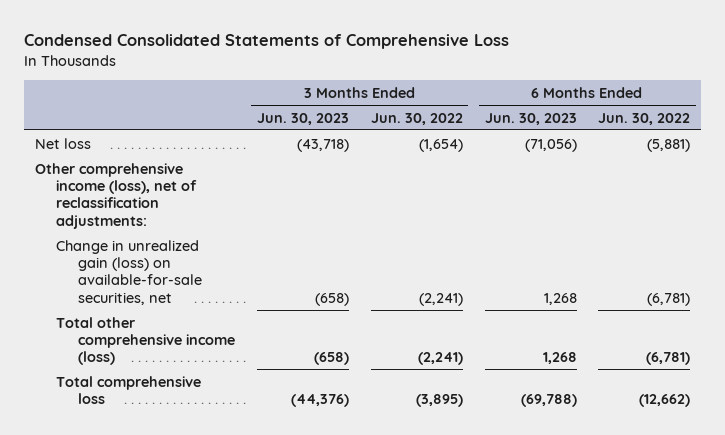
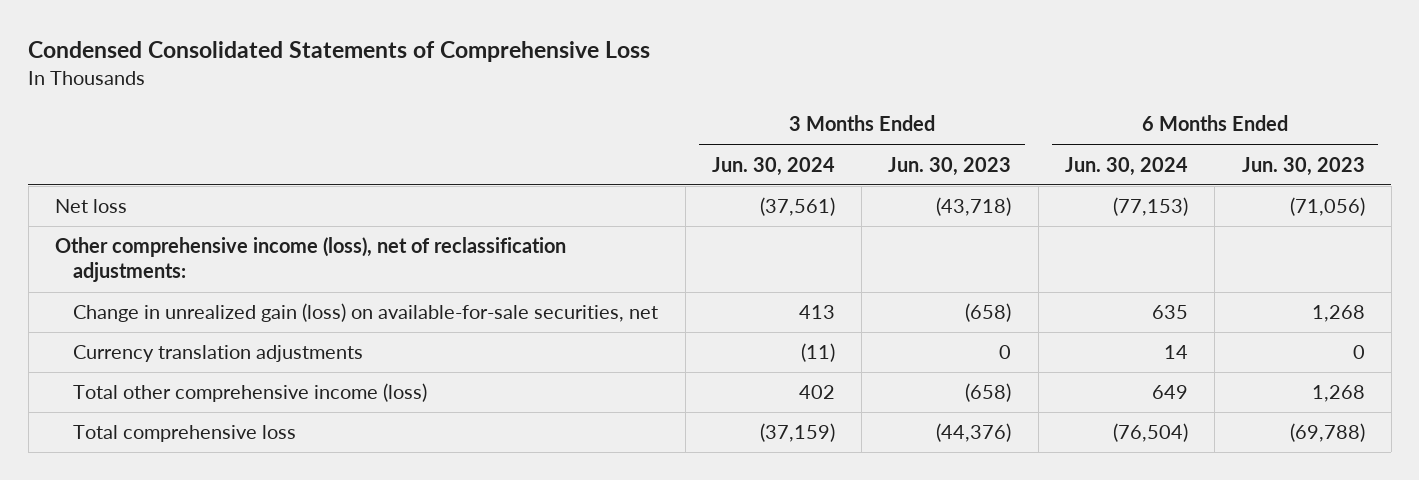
- | 3 Months Ended Jun. 30, 2023 | 3 Months Ended Jun. 30, 2022 | 6 Months Ended Jun. 30, 2023 | 6 Months Ended Jun. 30, 2022
+ | 3 Months Ended Jun. 30, 2024 | 3 Months Ended Jun. 30, 2023 | 6 Months Ended Jun. 30, 2024 | 6 Months Ended Jun. 30, 2023
+ Currency translation adjustments | (11) | 0 | 14 | 0

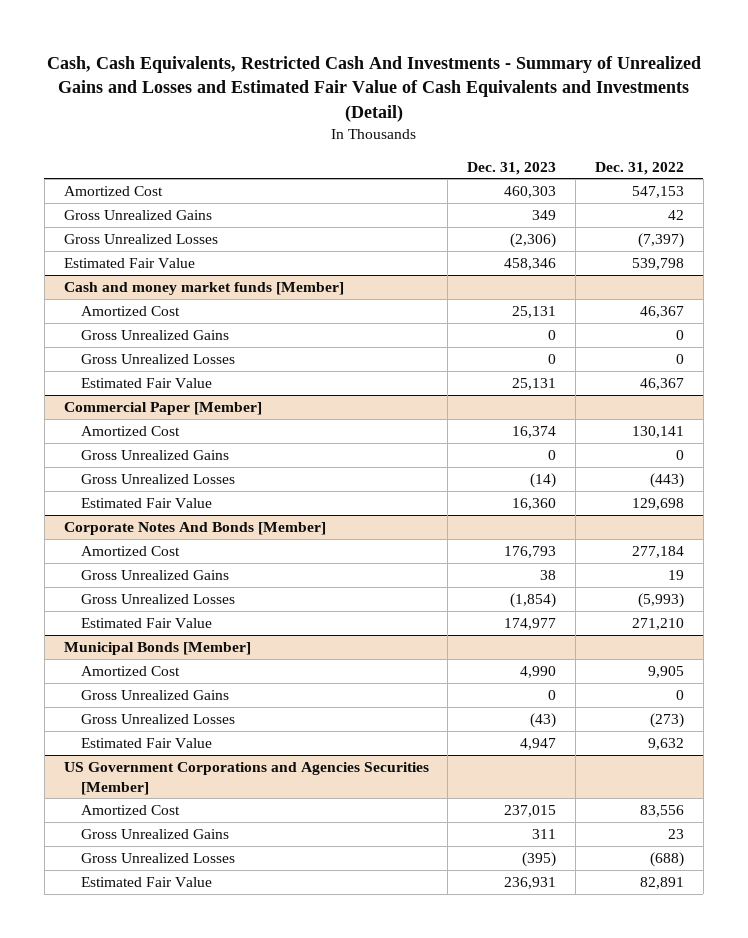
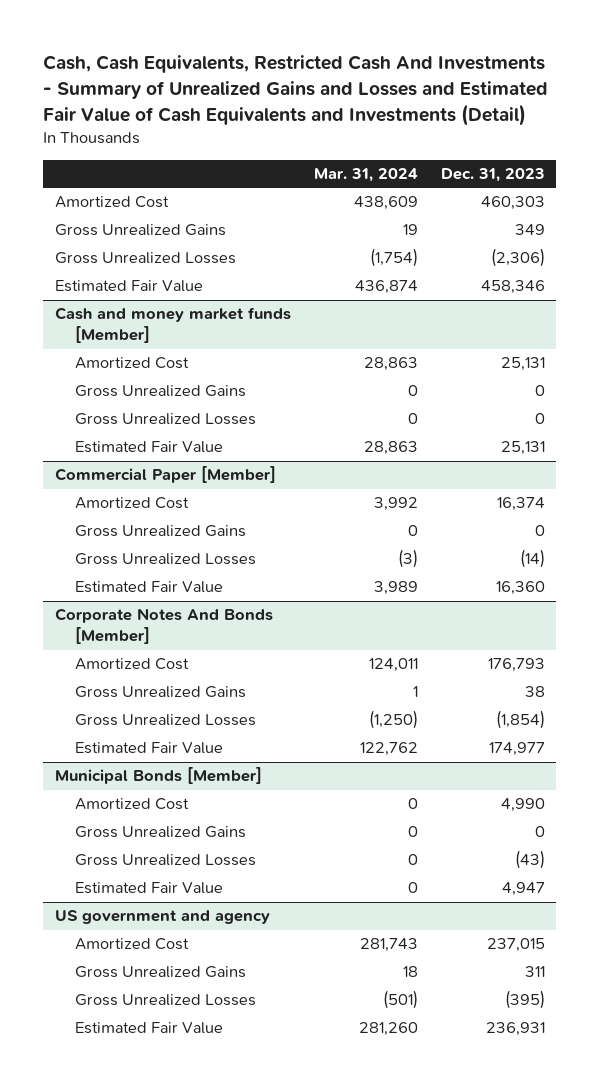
- | Dec. 31, 2023 | Dec. 31, 2022
+ | Mar. 31, 2024 | Dec. 31, 2023
- US Government Corporations and Agencies Securities [Member]
+ US government and agency

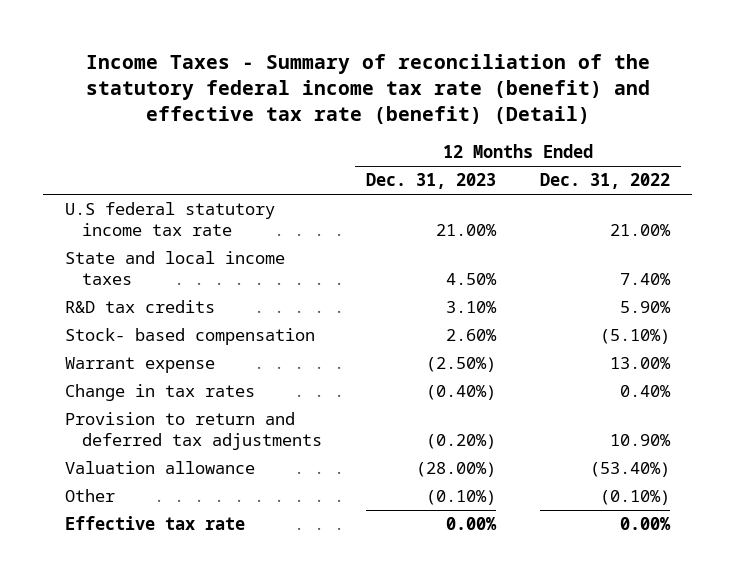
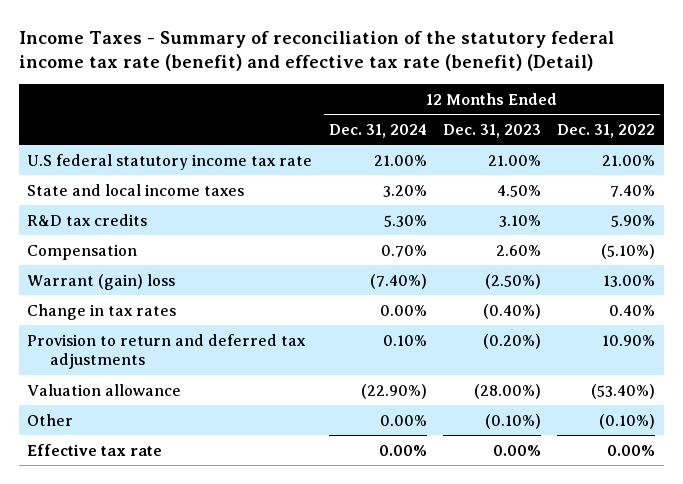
- | 12 Months Ended Dec. 31, 2023 | 12 Months Ended Dec. 31, 2022
+ | 12 Months Ended Dec. 31, 2024 | 12 Months Ended Dec. 31, 2023 | 12 Months Ended Dec. 31, 2022
- Stock- based compensation | 2.60% | (5.10%)
- Warrant expense | (2.50%) | 13.00%
+ Compensation | 0.70% | 2.60% | (5.10%)
+ Warrant (gain) loss | (7.40%) | (2.50%) | 13.00%

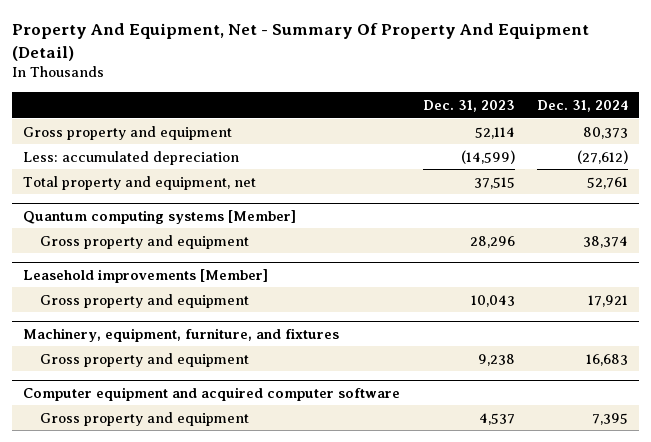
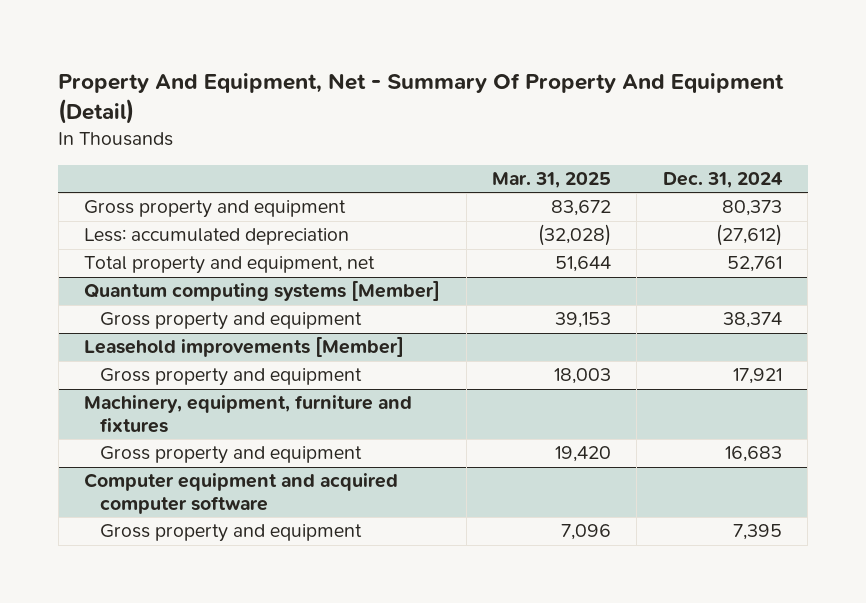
- | Dec. 31, 2023 | Dec. 31, 2024
+ | Mar. 31, 2025 | Dec. 31, 2024
- Machinery, equipment, furniture, and fixtures
+ Machinery, equipment, furniture and fixtures

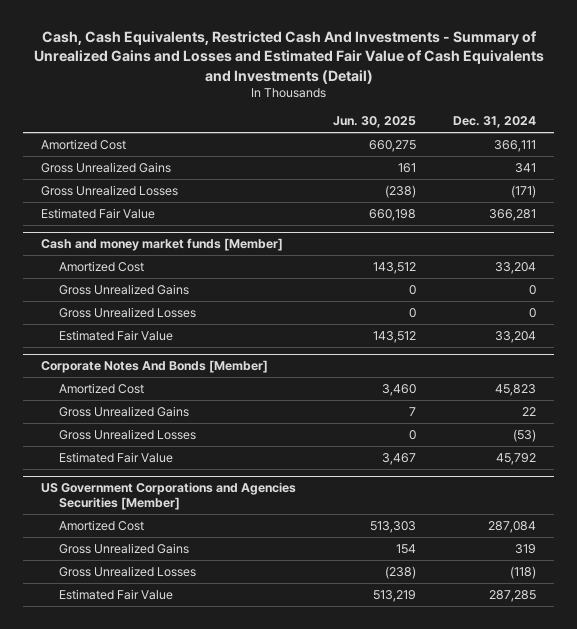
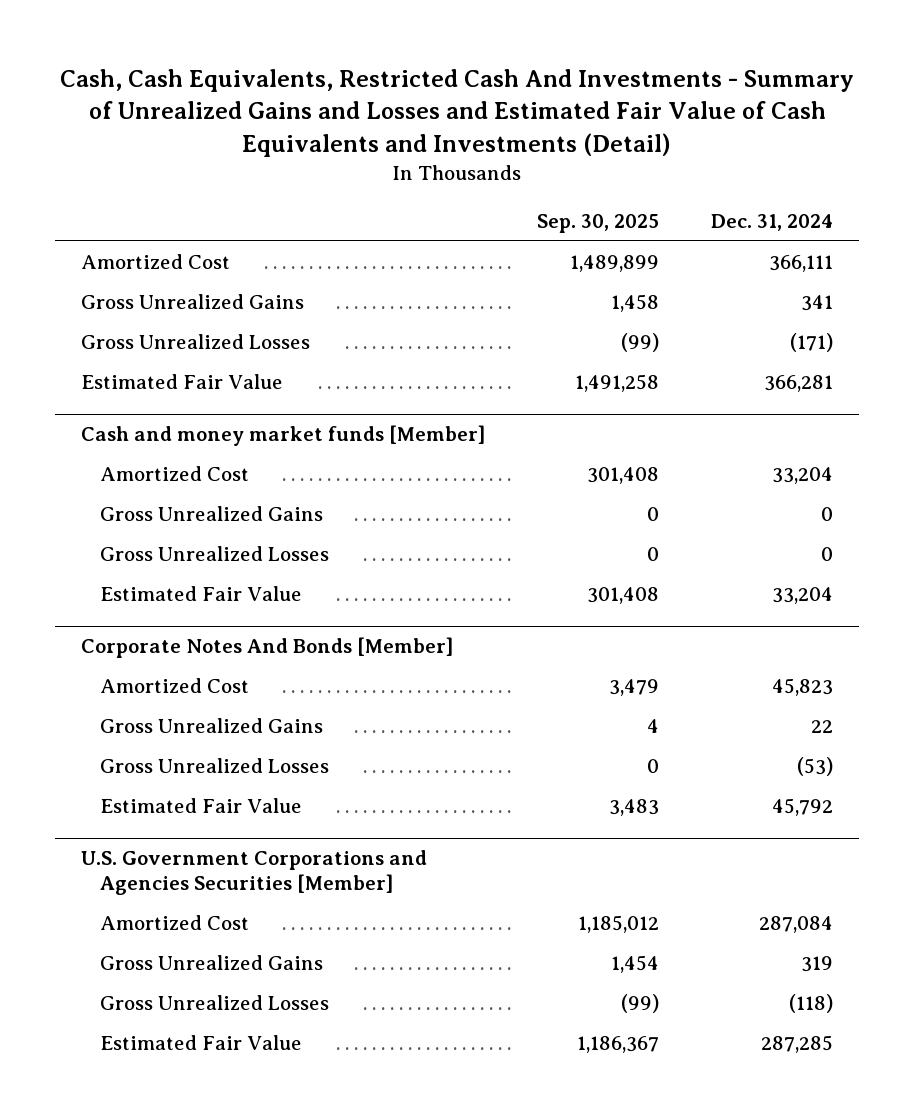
- | Jun. 30, 2025 | Dec. 31, 2024
+ | Sep. 30, 2025 | Dec. 31, 2024
- US Government Corporations and Agencies Securities [Member]
+ U.S. Government Corporations and Agencies Securities [Member]

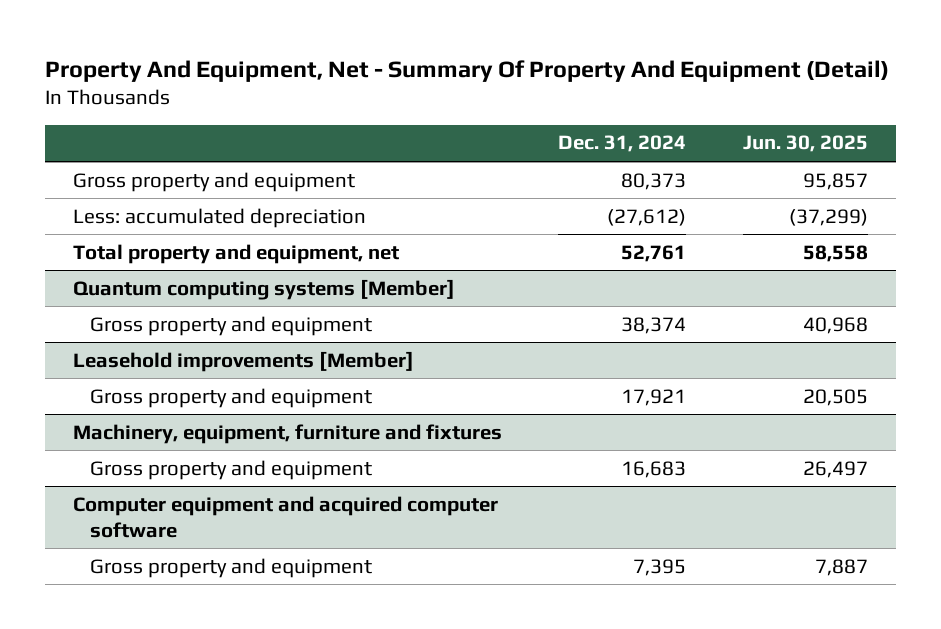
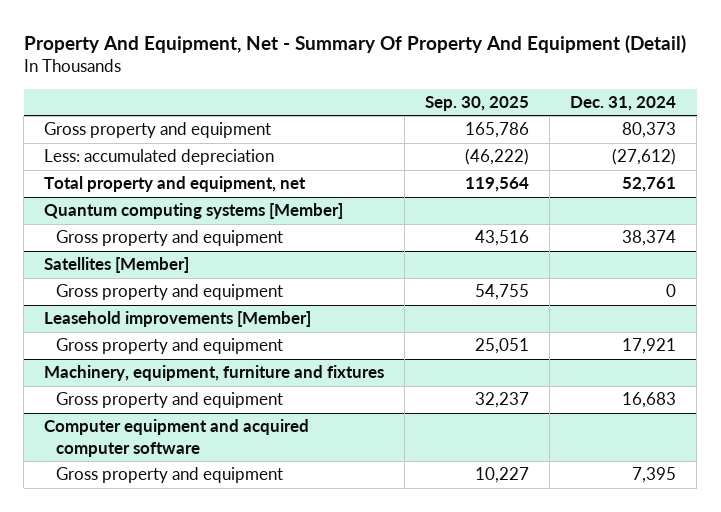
- | Dec. 31, 2024 | Jun. 30, 2025
+ | Sep. 30, 2025 | Dec. 31, 2024
+ Satellites [Member]
+ Gross property and equipment | 54,755 | 0

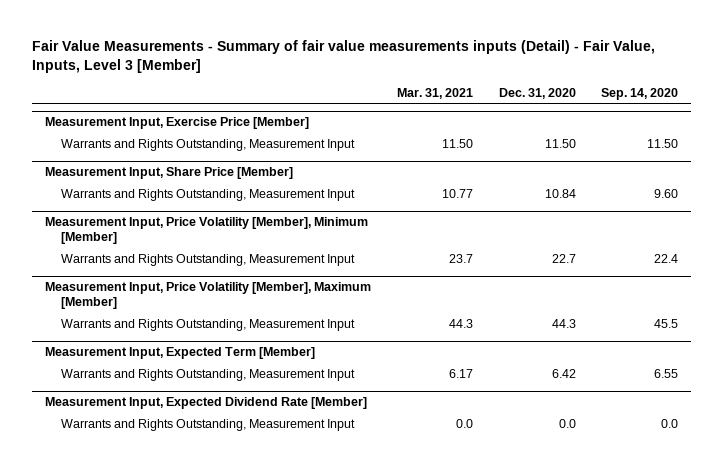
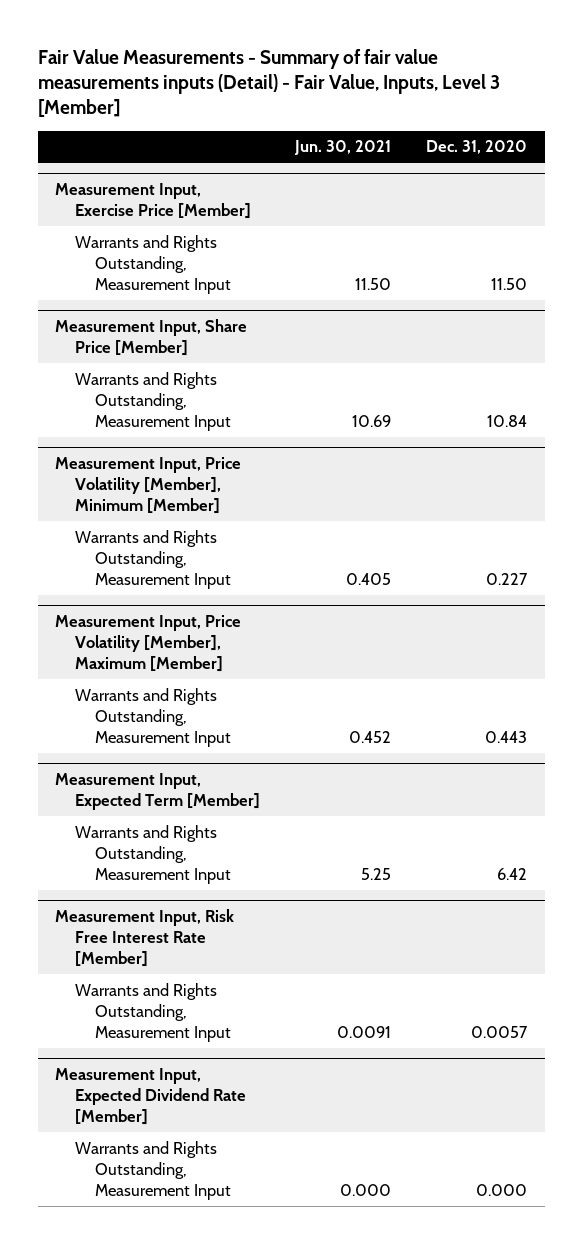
- | Mar. 31, 2021 | Dec. 31, 2020 | Sep. 14, 2020
+ | Jun. 30, 2021 | Dec. 31, 2020
@ Measurement Input, Price Volatility [Member], Minimum [Member]
- Warrants and Rights Outstanding, Measurement Input | 23.7 | 22.7 | 22.4
+ Warrants and Rights Outstanding, Measurement Input | 0.405 | 0.227
@ Measurement Input, Price Volatility [Member], Maximum [Member]
- Warrants and Rights Outstanding, Measurement Input | 44.3 | 44.3 | 45.5
+ Warrants and Rights Outstanding, Measurement Input | 0.452 | 0.443
+ Measurement Input, Risk Free Interest Rate [Member]
+ Warrants and Rights Outstanding, Measurement Input | 0.0091 | 0.0057
@ Measurement Input, Expected Dividend Rate [Member]
- Warrants and Rights Outstanding, Measurement Input | 0.0 | 0.0 | 0.0
+ Warrants and Rights Outstanding, Measurement Input | 0.000 | 0.000

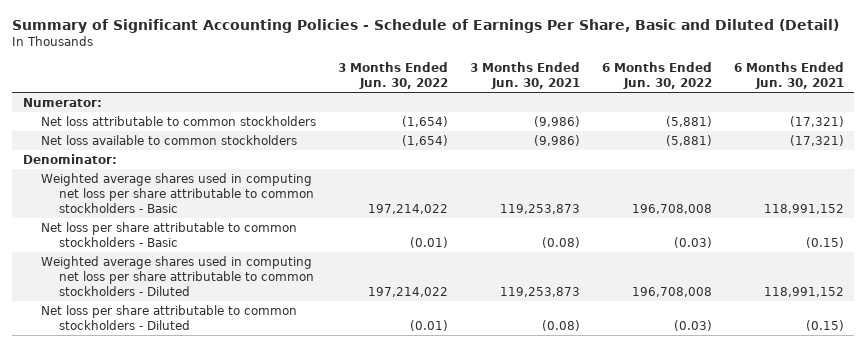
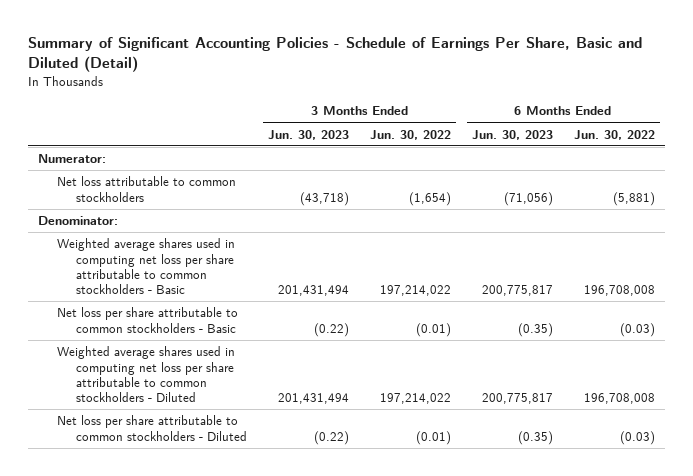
- | 3 Months Ended Jun. 30, 2022 | 3 Months Ended Jun. 30, 2021 | 6 Months Ended Jun. 30, 2022 | 6 Months Ended Jun. 30, 2021
+ | 3 Months Ended Jun. 30, 2023 | 3 Months Ended Jun. 30, 2022 | 6 Months Ended Jun. 30, 2023 | 6 Months Ended Jun. 30, 2022
- Net loss available to common stockholders | (1,654) | (9,986) | (5,881) | (17,321)

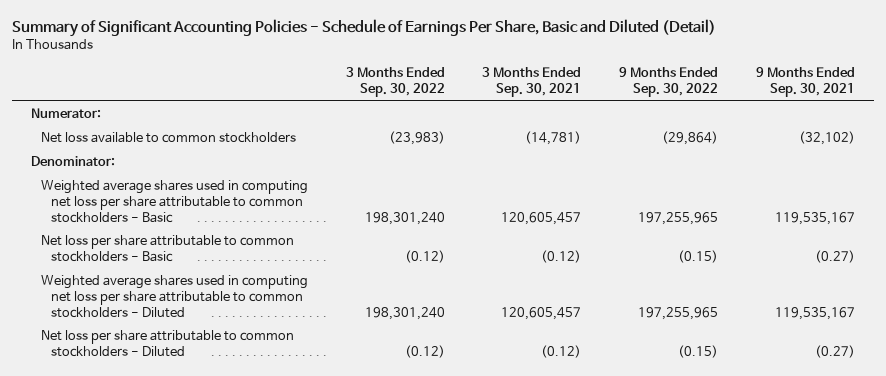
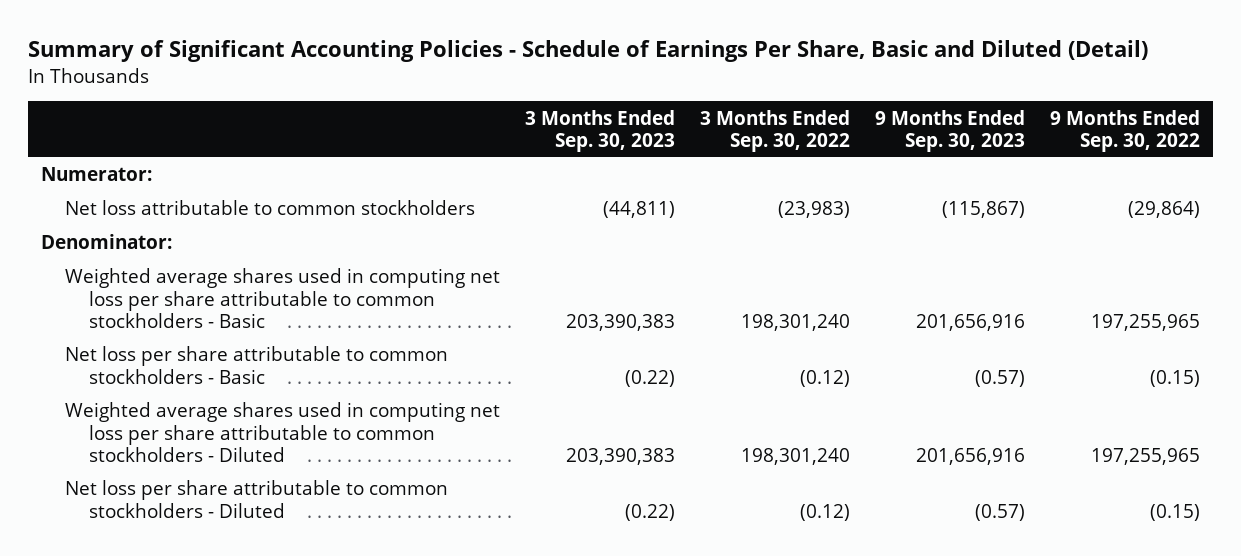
- | 3 Months Ended Sep. 30, 2022 | 3 Months Ended Sep. 30, 2021 | 9 Months Ended Sep. 30, 2022 | 9 Months Ended Sep. 30, 2021
+ | 3 Months Ended Sep. 30, 2023 | 3 Months Ended Sep. 30, 2022 | 9 Months Ended Sep. 30, 2023 | 9 Months Ended Sep. 30, 2022
- Net loss available to common stockholders | (23,983) | (14,781) | (29,864) | (32,102)
+ Net loss attributable to common stockholders | (44,811) | (23,983) | (115,867) | (29,864)

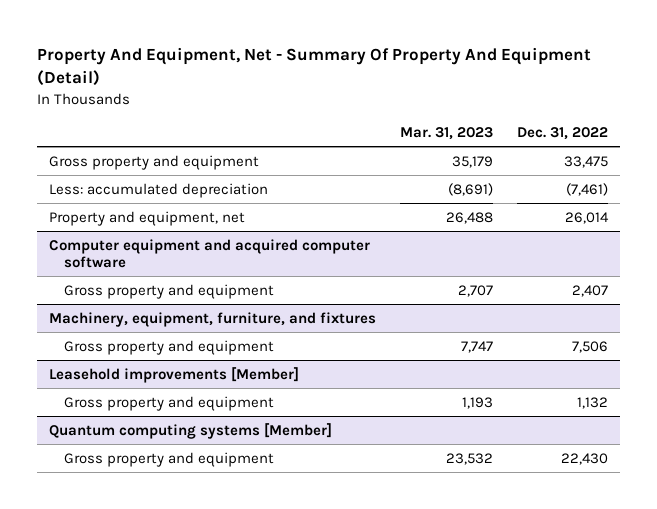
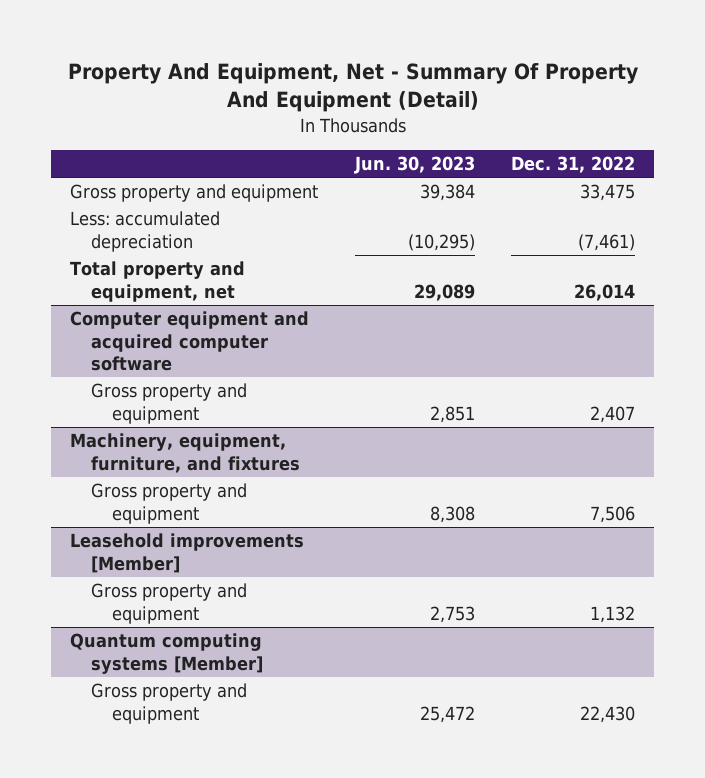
- | Mar. 31, 2023 | Dec. 31, 2022
+ | Jun. 30, 2023 | Dec. 31, 2022
- Property and equipment, net | 26,488 | 26,014
+ Total property and equipment, net | 29,089 | 26,014

